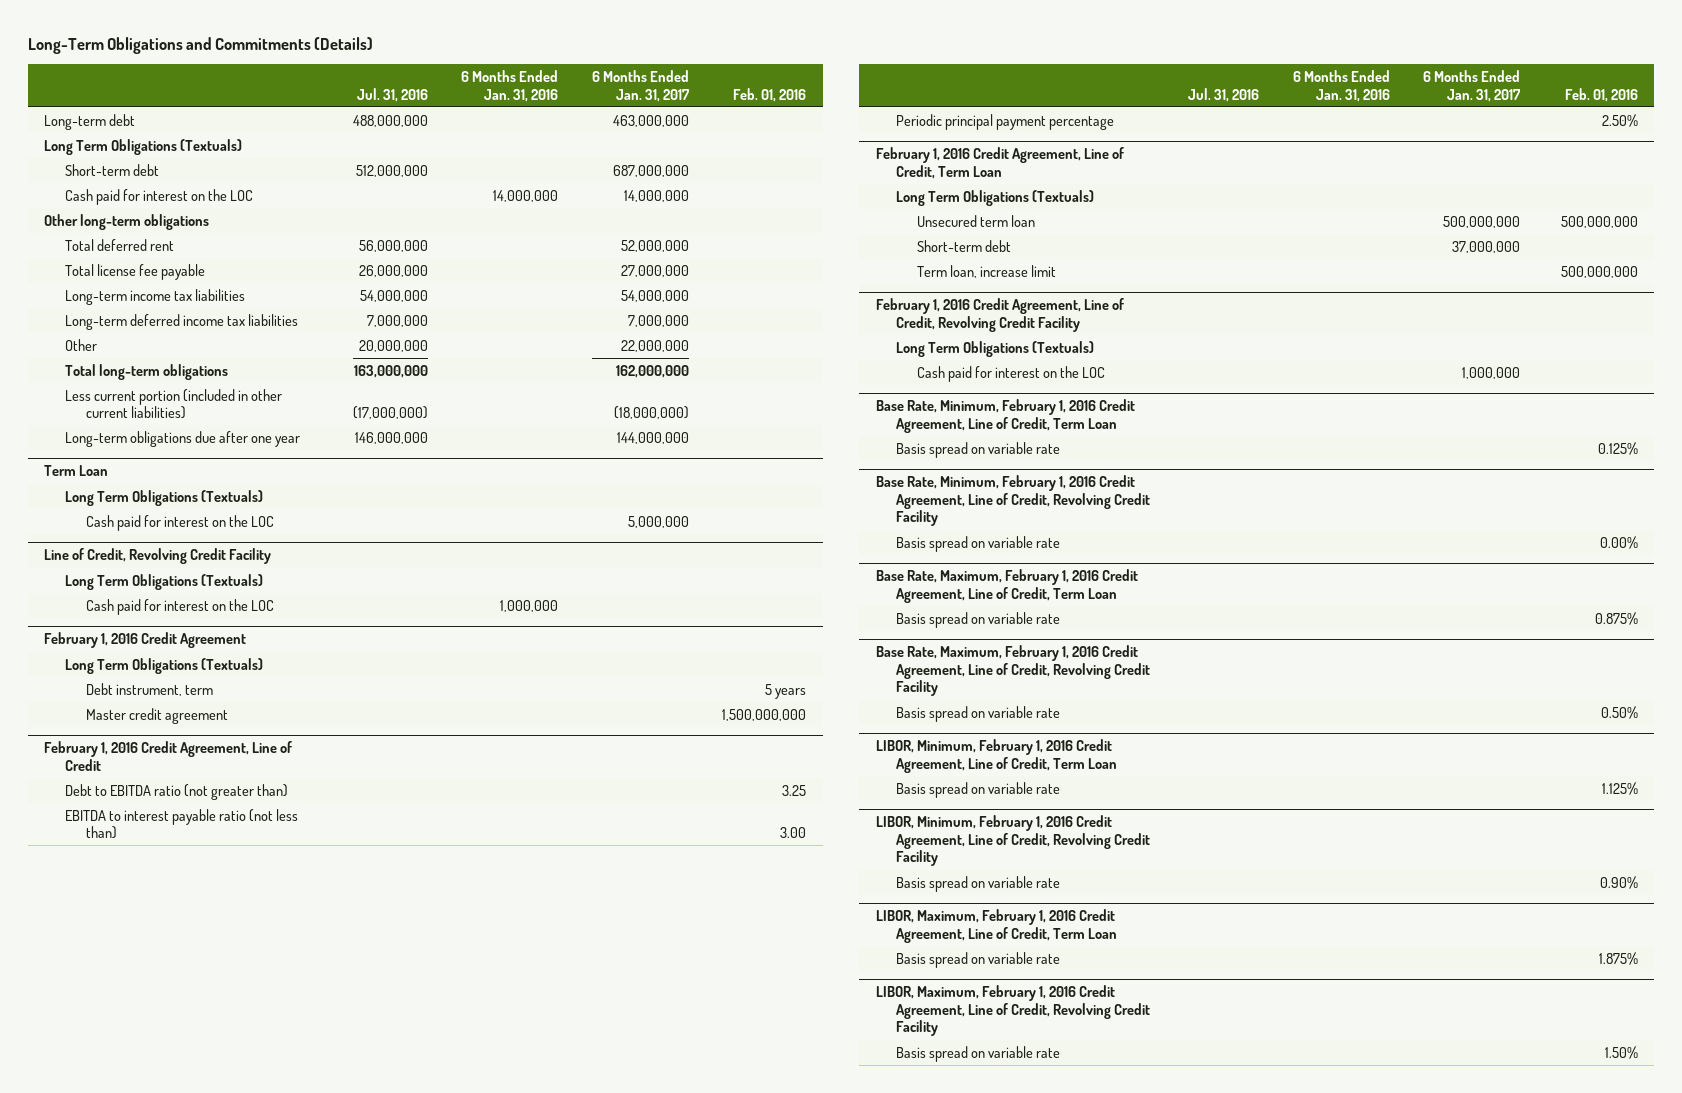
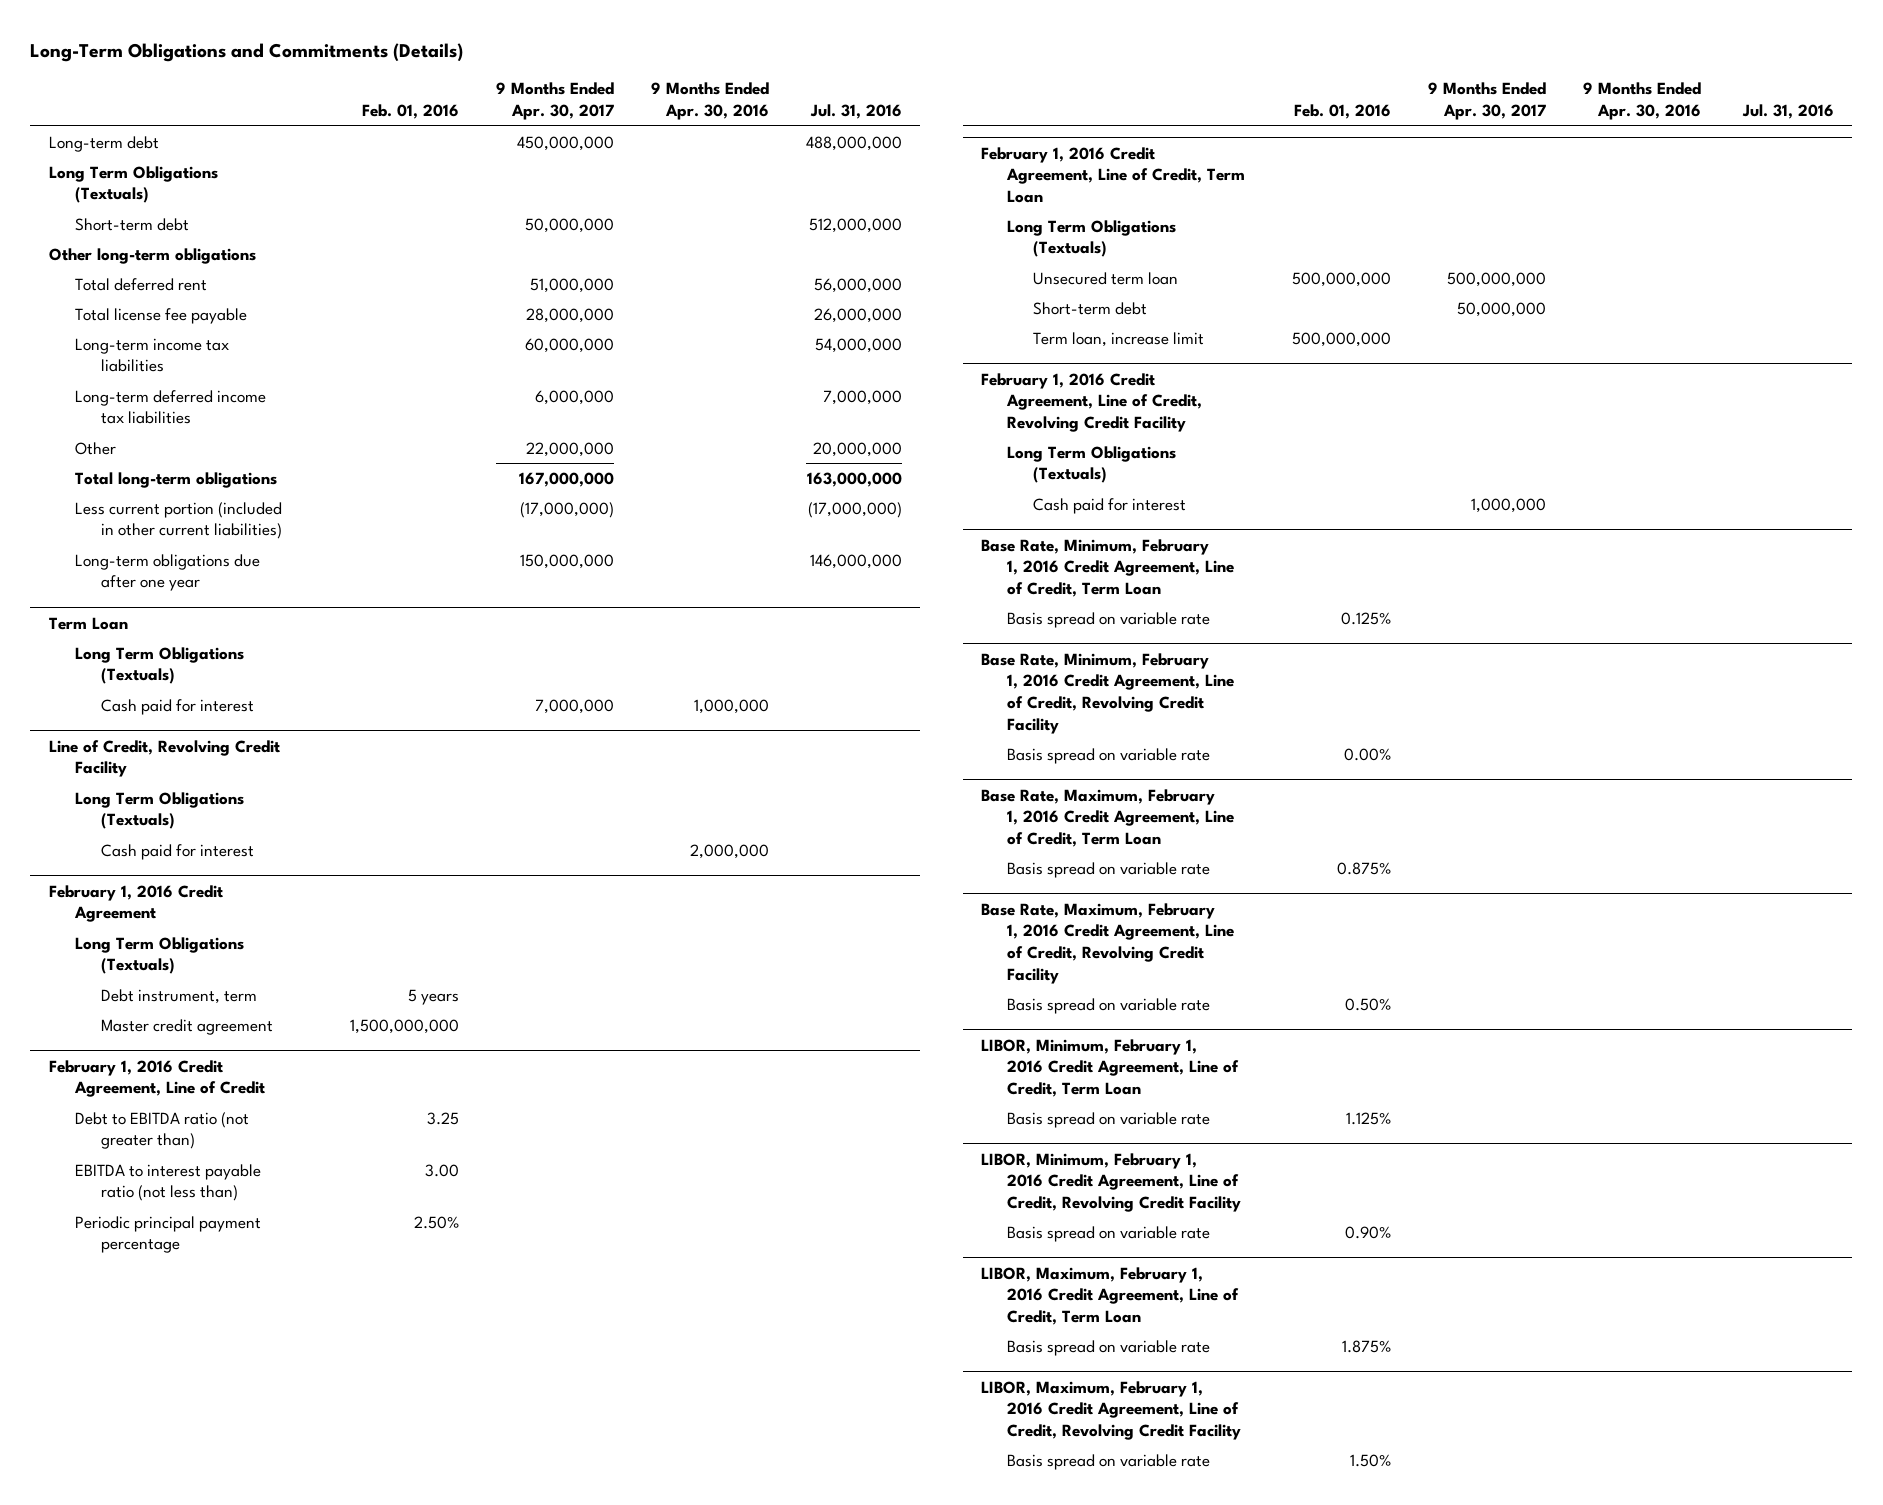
- | Jul. 31, 2016 | 6 Months Ended Jan. 31, 2016 | 6 Months Ended Jan. 31, 2017 | Feb. 01, 2016
+ | Feb. 01, 2016 | 9 Months Ended Apr. 30, 2017 | 9 Months Ended Apr. 30, 2016 | Jul. 31, 2016
- Cash paid for interest on the LOC | | 14,000,000 | 14,000,000 |
@ Term Loan
- Cash paid for interest on the LOC | | | 5,000,000 |
+ Cash paid for interest | | 7,000,000 | 1,000,000 |
@ Line of Credit, Revolving Credit Facility
- Cash paid for interest on the LOC | | 1,000,000 | |
+ Cash paid for interest | | | 2,000,000 |
@ February 1, 2016 Credit Agreement, Line of Credit, Revolving Credit Facility
- Cash paid for interest on the LOC | | | 1,000,000 |
+ Cash paid for interest | | 1,000,000 | |

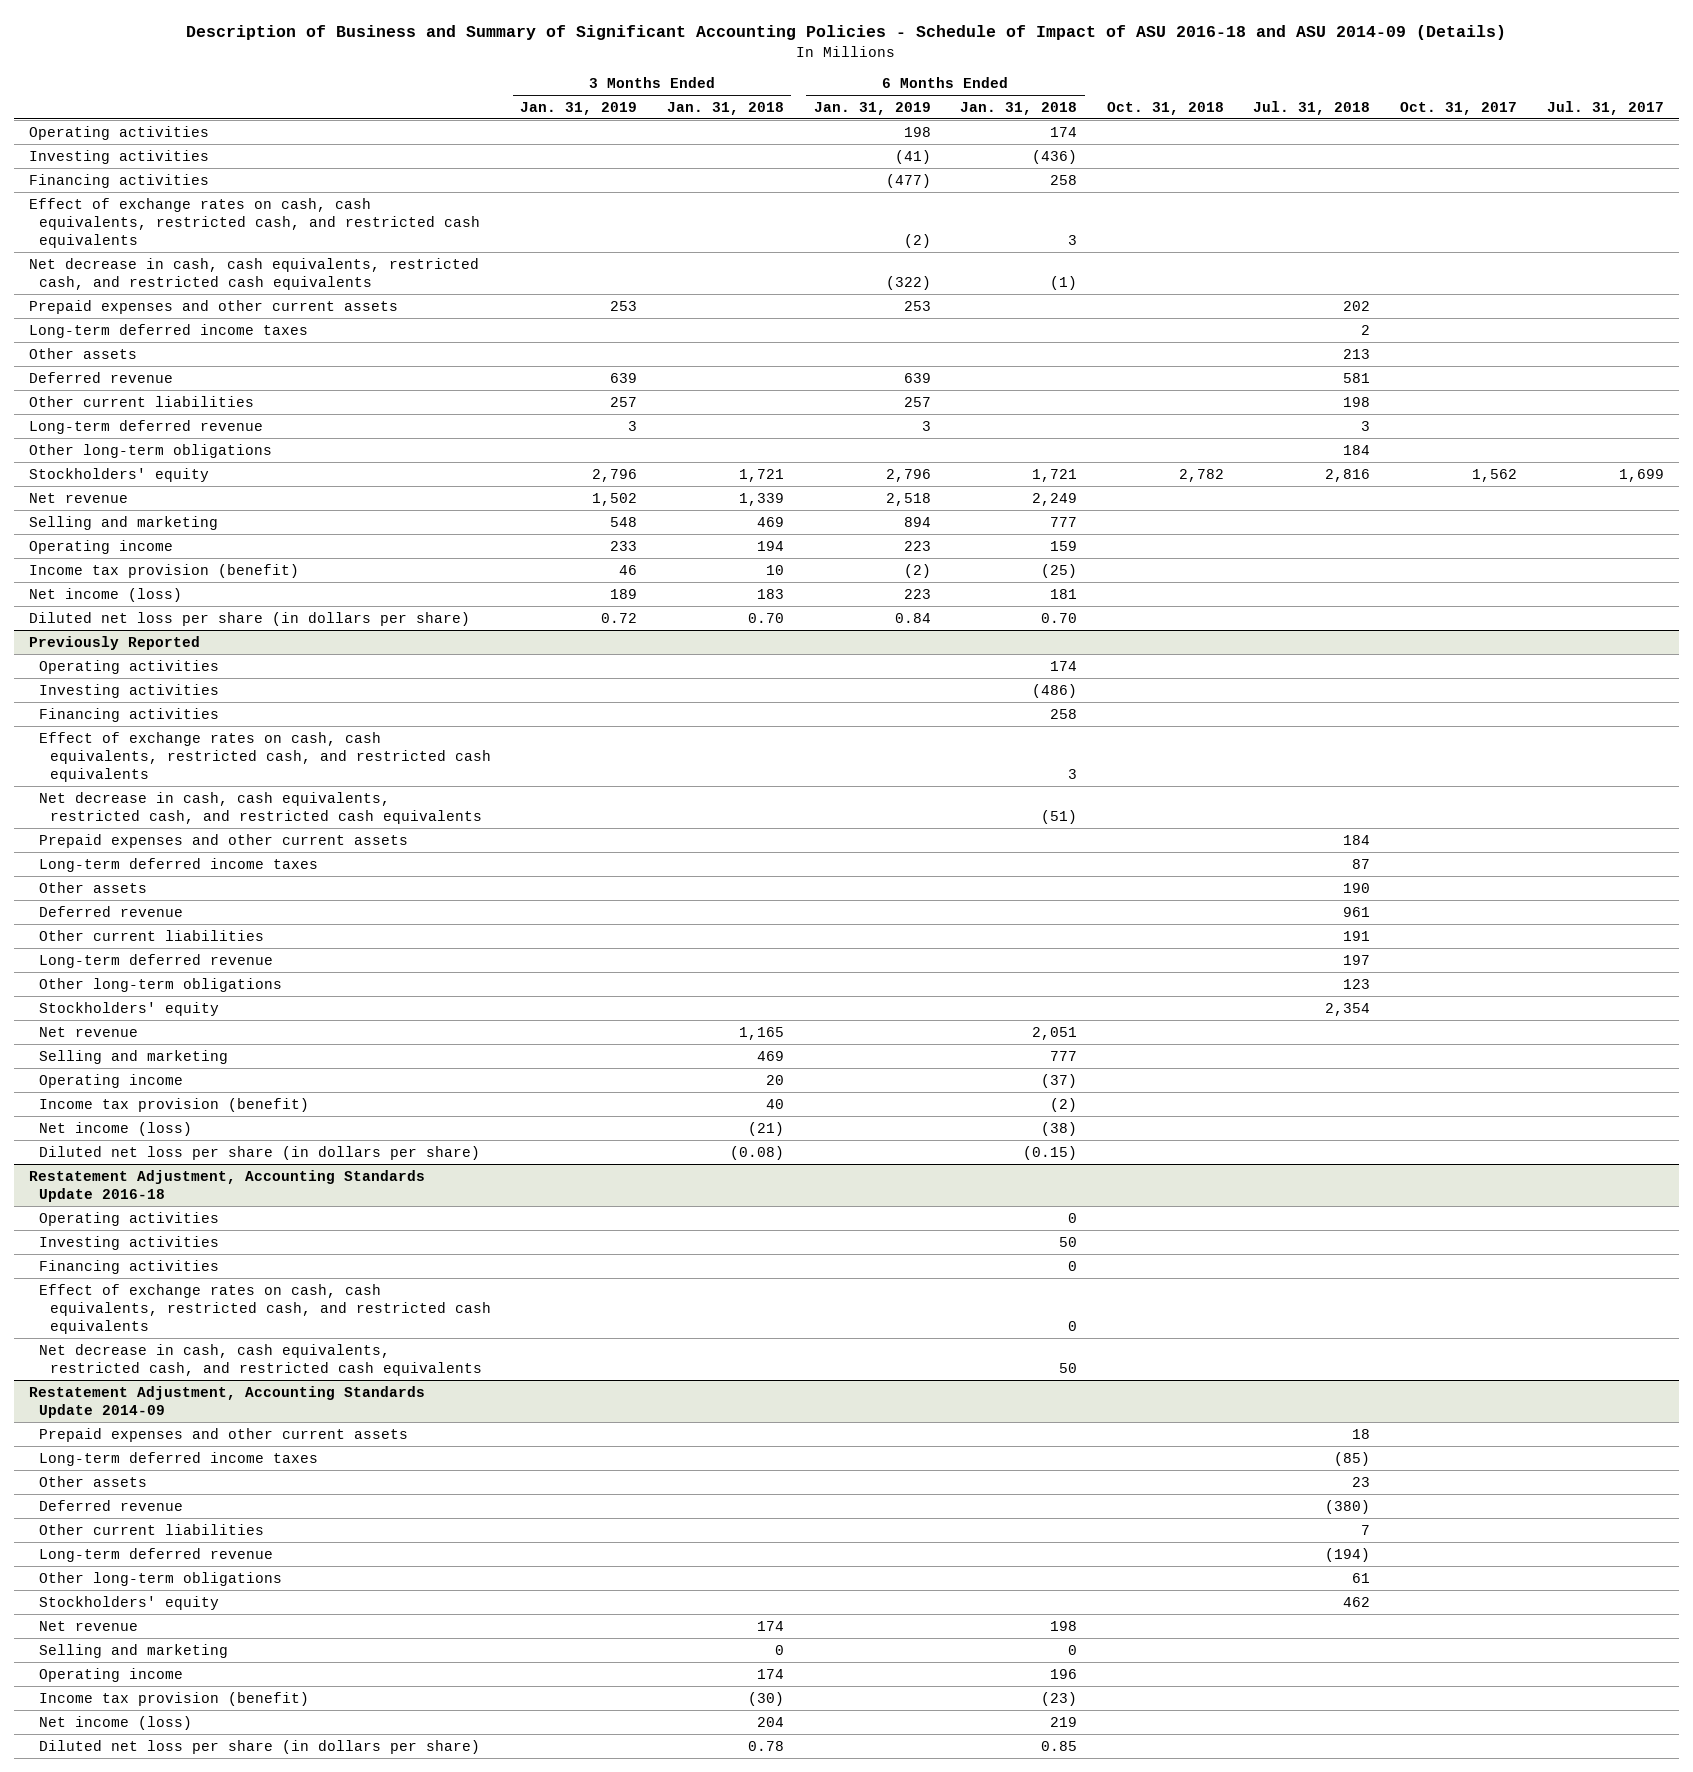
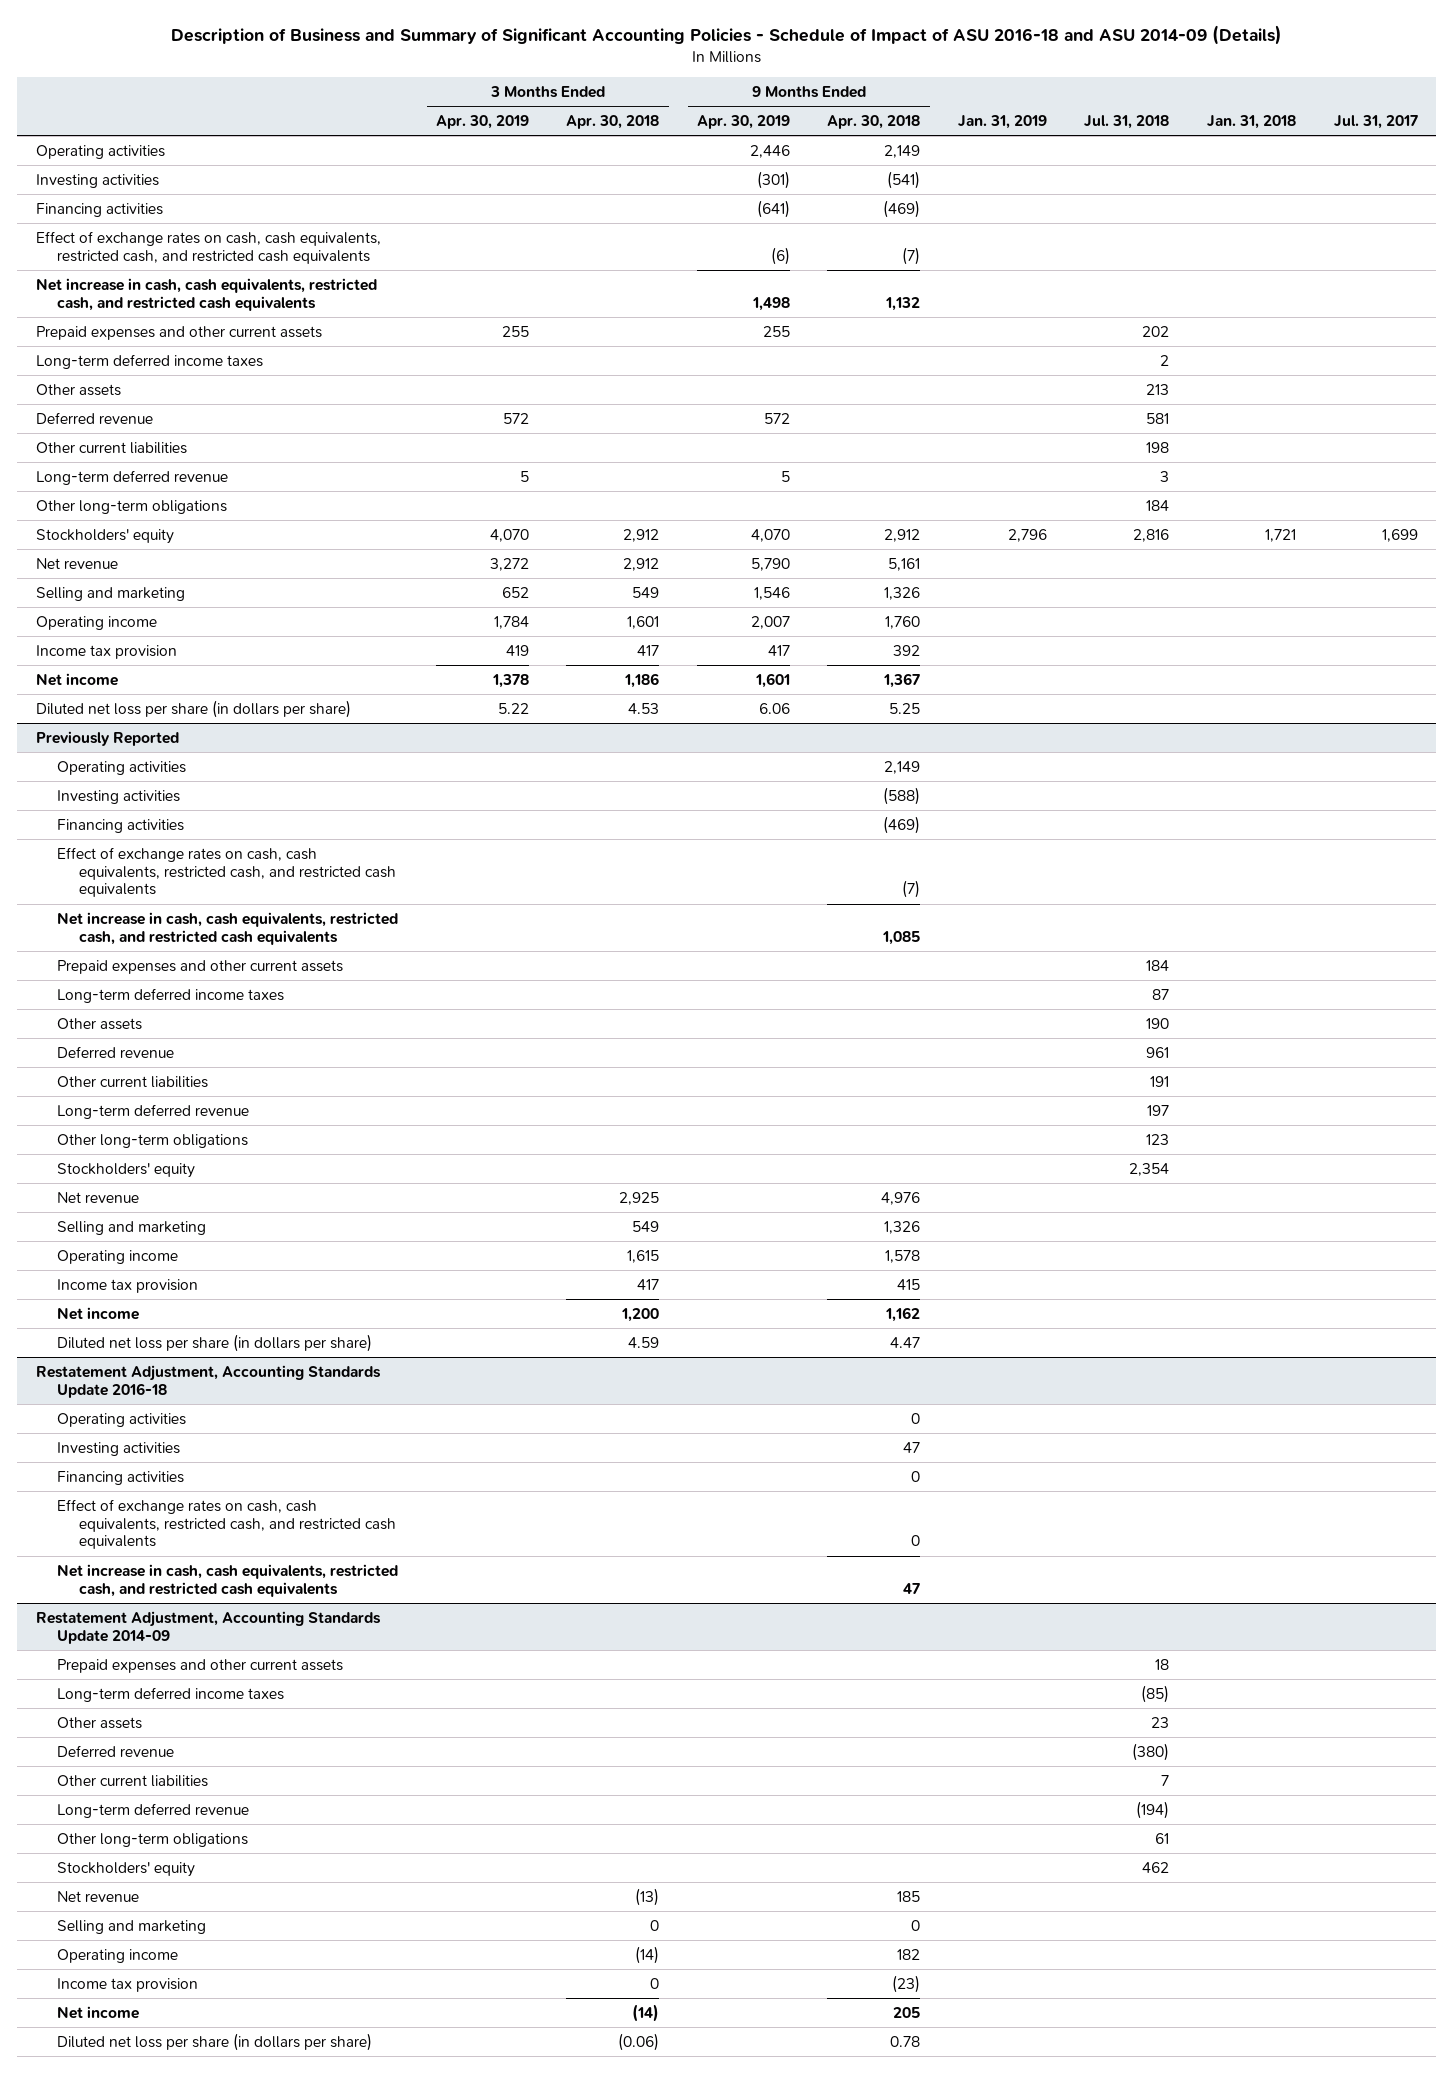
- | 3 Months Ended Jan. 31, 2019 | 3 Months Ended Jan. 31, 2018 | 6 Months Ended Jan. 31, 2019 | 6 Months Ended Jan. 31, 2018 | Oct. 31, 2018 | Jul. 31, 2018 | Oct. 31, 2017 | Jul. 31, 2017
+ | 3 Months Ended Apr. 30, 2019 | 3 Months Ended Apr. 30, 2018 | 9 Months Ended Apr. 30, 2019 | 9 Months Ended Apr. 30, 2018 | Jan. 31, 2019 | Jul. 31, 2018 | Jan. 31, 2018 | Jul. 31, 2017
- Net decrease in cash, cash equivalents, restricted cash, and restricted cash equivalents | | | (322) | (1) | | | |
+ Net increase in cash, cash equivalents, restricted cash, and restricted cash equivalents | | | 1,498 | 1,132 | | | |
- Income tax provision (benefit) | 46 | 10 | (2) | (25) | | | |
- Net income (loss) | 189 | 183 | 223 | 181 | | | |
+ Income tax provision | 419 | 417 | 417 | 392 | | | |
+ Net income | 1,378 | 1,186 | 1,601 | 1,367 | | | |
@ Previously Reported
- Net decrease in cash, cash equivalents, restricted cash, and restricted cash equivalents | | | | (51) | | | |
+ Net increase in cash, cash equivalents, restricted cash, and restricted cash equivalents | | | | 1,085 | | | |
- Income tax provision (benefit) | | 40 | | (2) | | | |
- Net income (loss) | | (21) | | (38) | | | |
+ Income tax provision | | 417 | | 415 | | | |
+ Net income | | 1,200 | | 1,162 | | | |
@ Restatement Adjustment, Accounting Standards Update 2016-18
- Net decrease in cash, cash equivalents, restricted cash, and restricted cash equivalents | | | | 50 | | | |
+ Net increase in cash, cash equivalents, restricted cash, and restricted cash equivalents | | | | 47 | | | |
@ Restatement Adjustment, Accounting Standards Update 2014-09
- Income tax provision (benefit) | | (30) | | (23) | | | |
- Net income (loss) | | 204 | | 219 | | | |
+ Income tax provision | | 0 | | (23) | | | |
+ Net income | | (14) | | 205 | | | |

